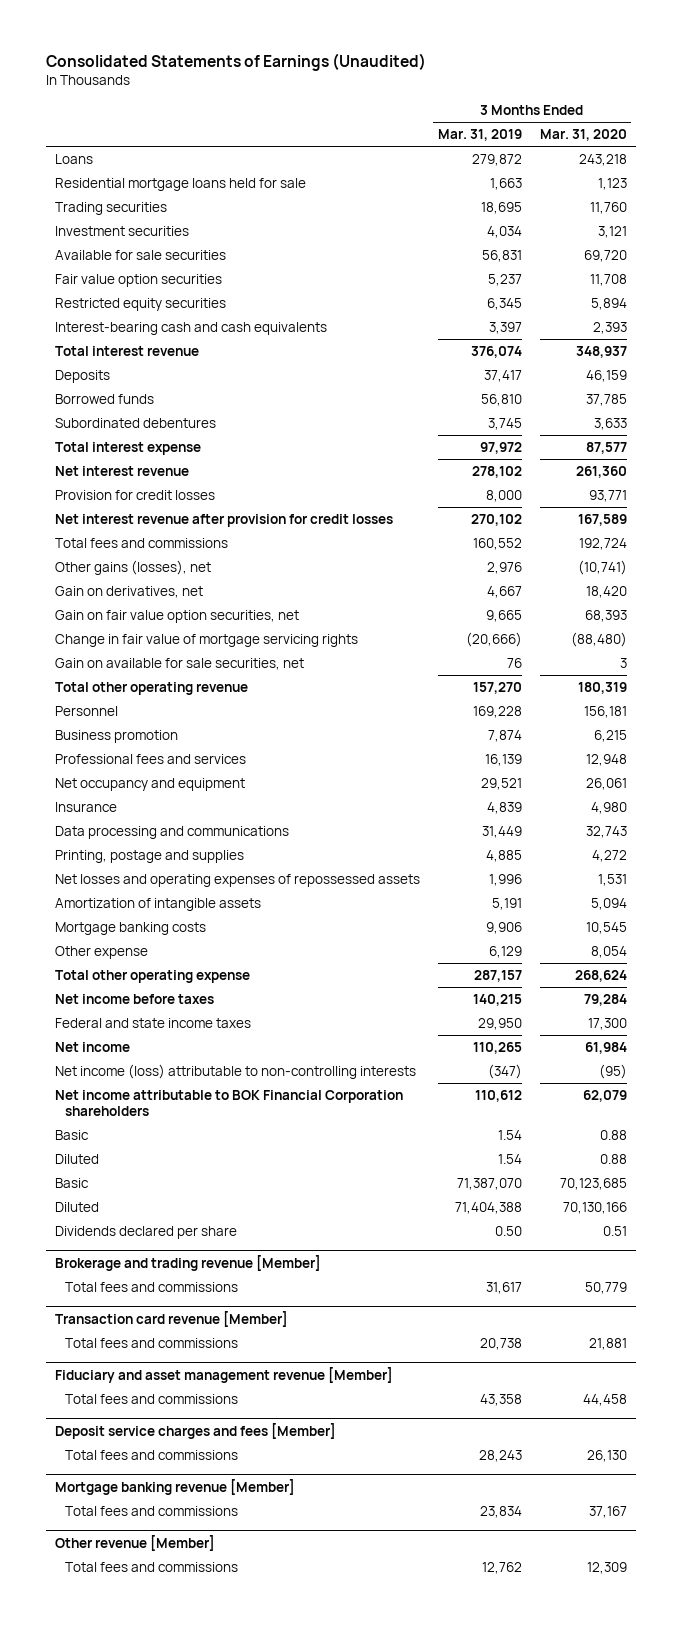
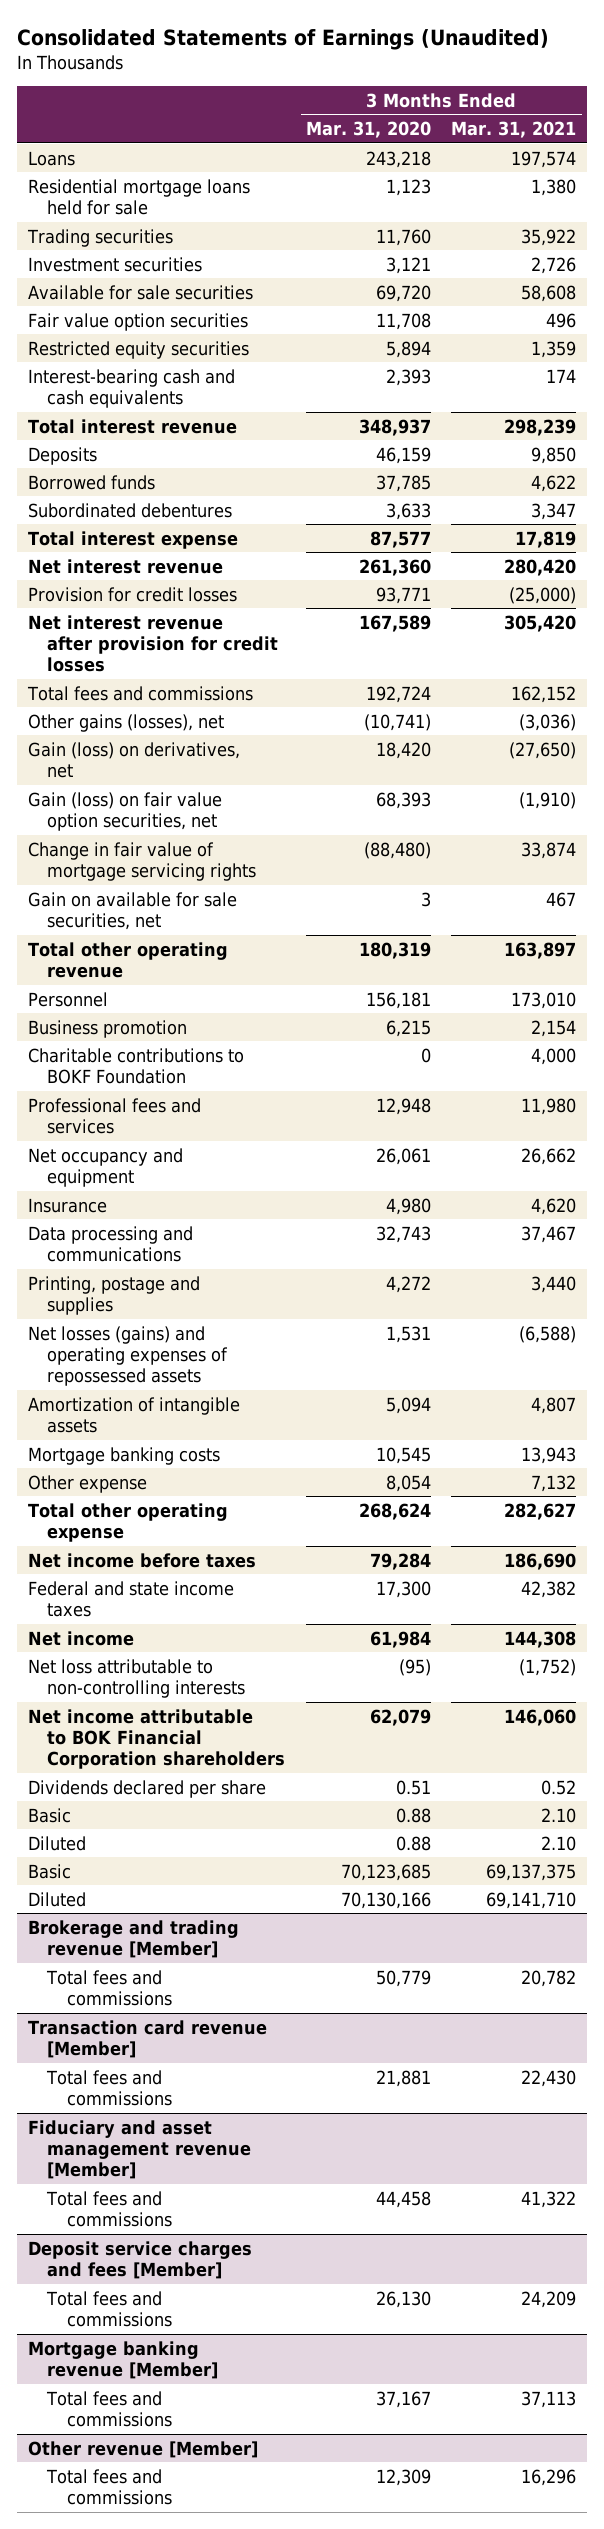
- | 3 Months Ended Mar. 31, 2019 | 3 Months Ended Mar. 31, 2020
+ | 3 Months Ended Mar. 31, 2020 | 3 Months Ended Mar. 31, 2021
- Gain on derivatives, net | 4,667 | 18,420
- Gain on fair value option securities, net | 9,665 | 68,393
+ Gain (loss) on derivatives, net | 18,420 | (27,650)
+ Gain (loss) on fair value option securities, net | 68,393 | (1,910)
+ Charitable contributions to BOKF Foundation | 0 | 4,000
- Net losses and operating expenses of repossessed assets | 1,996 | 1,531
+ Net losses (gains) and operating expenses of repossessed assets | 1,531 | (6,588)
- Net income (loss) attributable to non-controlling interests | (347) | (95)
+ Net loss attributable to non-controlling interests | (95) | (1,752)
moved up: Dividends declared per share | 0.51 | 0.52

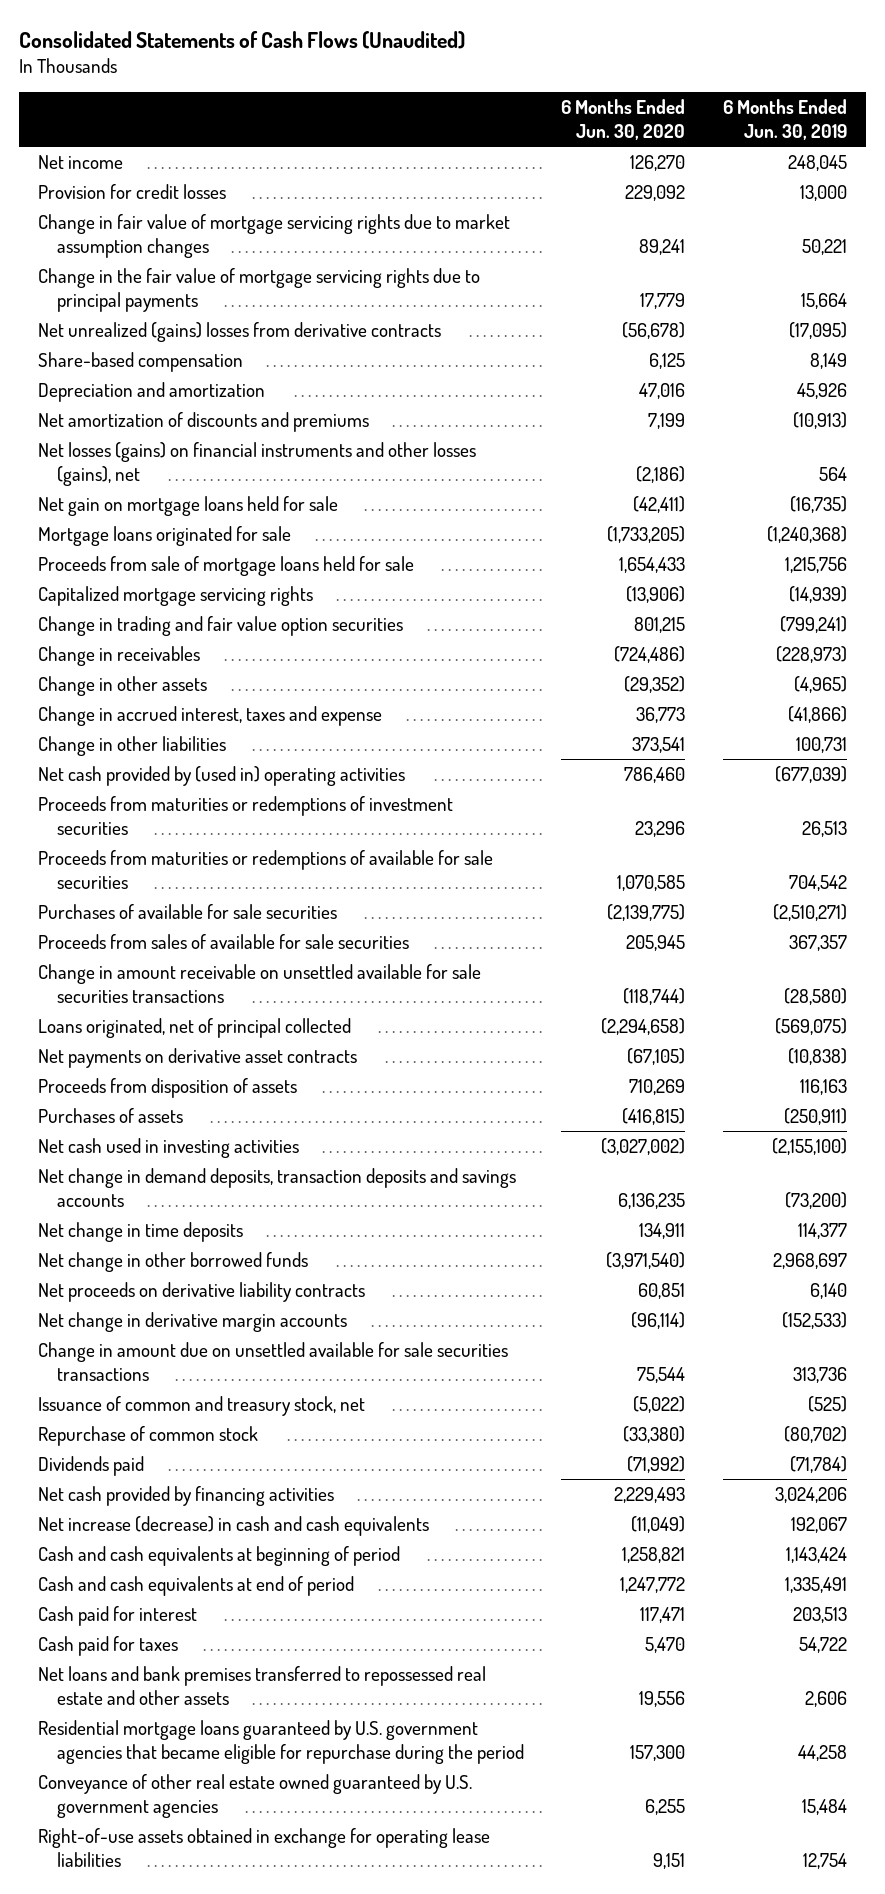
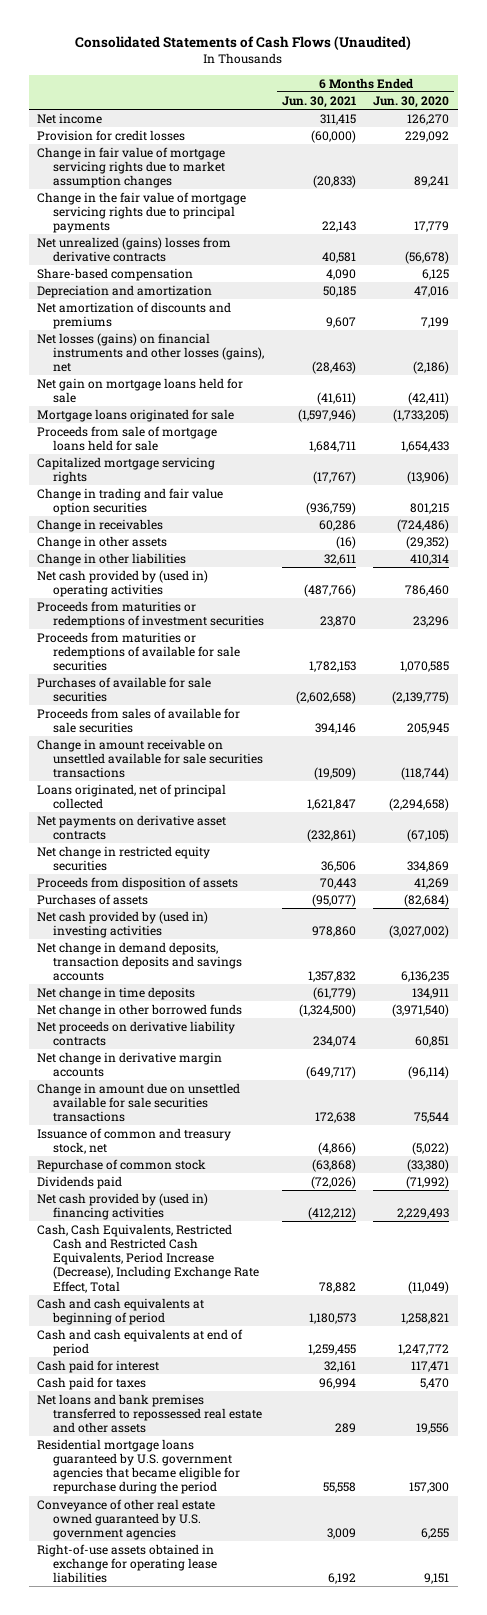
- | 6 Months Ended Jun. 30, 2020 | 6 Months Ended Jun. 30, 2019
+ | 6 Months Ended Jun. 30, 2021 | 6 Months Ended Jun. 30, 2020
- Change in accrued interest, taxes and expense | 36,773 | (41,866)
- Change in other liabilities | 373,541 | 100,731
+ Change in other liabilities | 32,611 | 410,314
- Proceeds from disposition of assets | 710,269 | 116,163
- Purchases of assets | (416,815) | (250,911)
- Net cash used in investing activities | (3,027,002) | (2,155,100)
+ Net change in restricted equity securities | 36,506 | 334,869
+ Proceeds from disposition of assets | 70,443 | 41,269
+ Purchases of assets | (95,077) | (82,684)
+ Net cash provided by (used in) investing activities | 978,860 | (3,027,002)
- Net cash provided by financing activities | 2,229,493 | 3,024,206
- Net increase (decrease) in cash and cash equivalents | (11,049) | 192,067
+ Net cash provided by (used in) financing activities | (412,212) | 2,229,493
+ Cash, Cash Equivalents, Restricted Cash and Restricted Cash Equivalents, Period Increase (Decrease), Including Exchange Rate Effect, Total | 78,882 | (11,049)

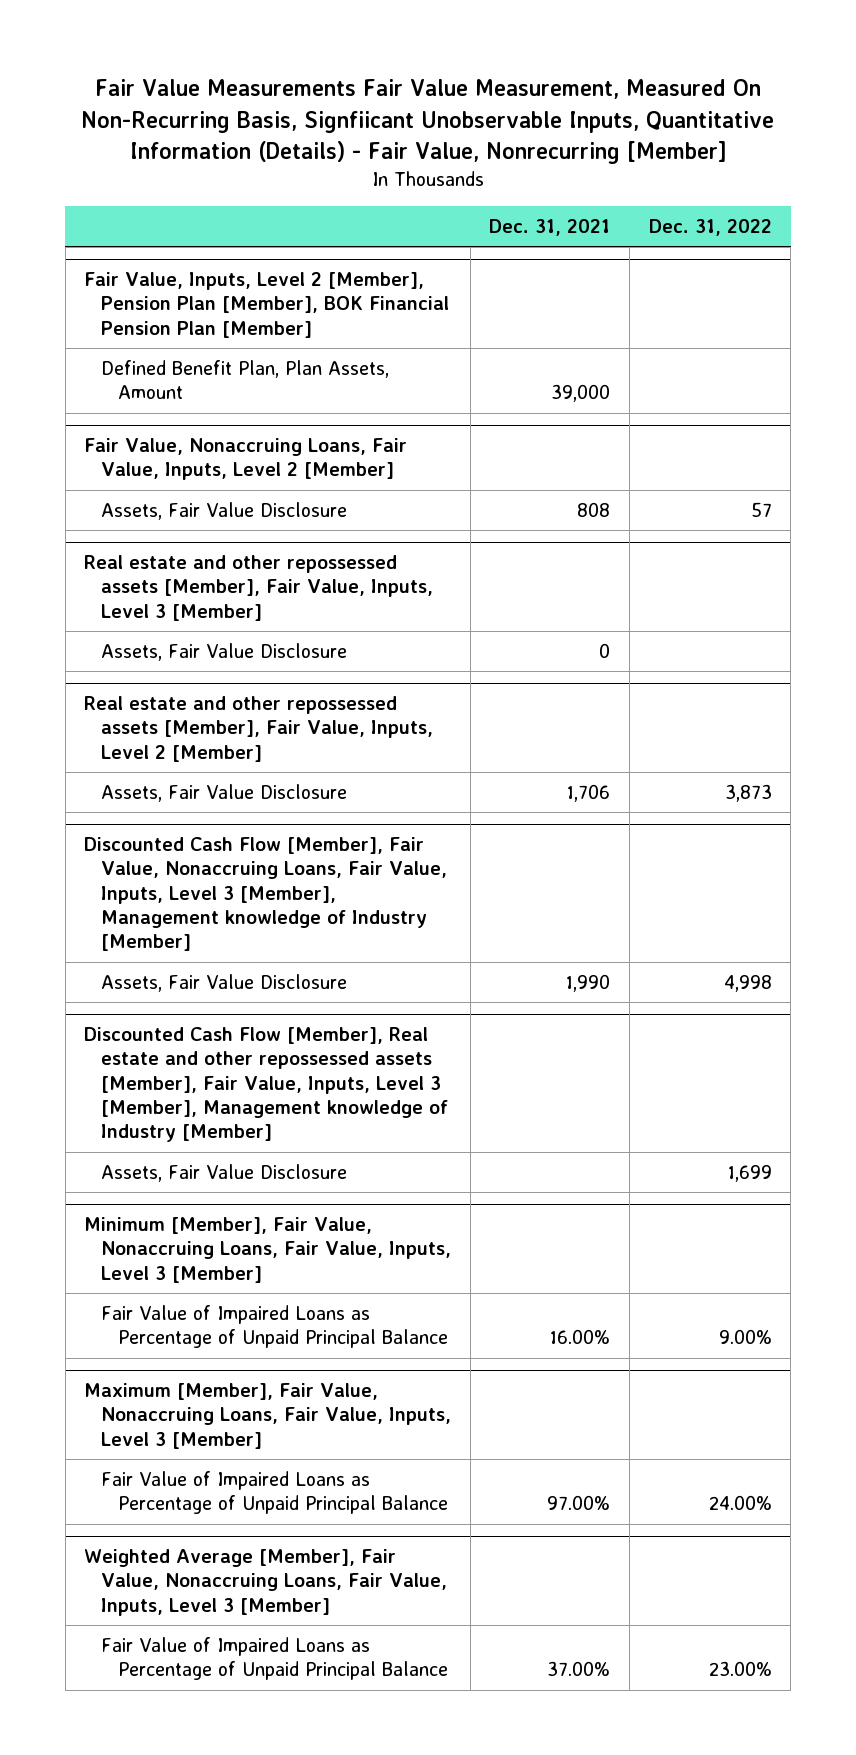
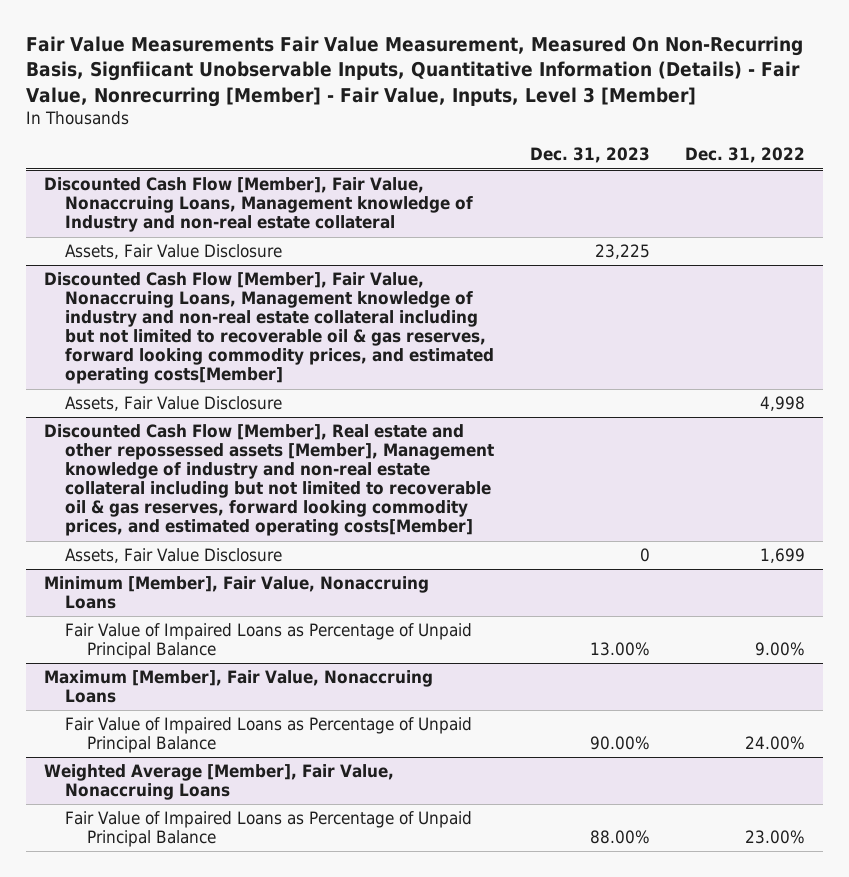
- Fair Value Measurements Fair Value Measurement, Measured On Non-Recurring Basis, Signfiicant Unobservable Inputs, Quantitative Information (Details) - Fair Value, Nonrecurring [Member]
+ Fair Value Measurements Fair Value Measurement, Measured On Non-Recurring Basis, Signfiicant Unobservable Inputs, Quantitative Information (Details) - Fair Value, Nonrecurring [Member] - Fair Value, Inputs, Level 3 [Member]
- | Dec. 31, 2021 | Dec. 31, 2022
+ | Dec. 31, 2023 | Dec. 31, 2022
- Fair Value, Inputs, Level 2 [Member], Pension Plan [Member], BOK Financial Pension Plan [Member]
- Defined Benefit Plan, Plan Assets, Amount | 39,000 |
- Fair Value, Nonaccruing Loans, Fair Value, Inputs, Level 2 [Member]
- Assets, Fair Value Disclosure | 808 | 57
- Real estate and other repossessed assets [Member], Fair Value, Inputs, Level 3 [Member]
+ Discounted Cash Flow [Member], Fair Value, Nonaccruing Loans, Management knowledge of Industry and non-real estate collateral
- Real estate and other repossessed assets [Member], Fair Value, Inputs, Level 2 [Member]
- Assets, Fair Value Disclosure | 1,706 | 3,873
- Discounted Cash Flow [Member], Fair Value, Nonaccruing Loans, Fair Value, Inputs, Level 3 [Member], Management knowledge of Industry [Member]
+ Discounted Cash Flow [Member], Fair Value, Nonaccruing Loans, Management knowledge of industry and non-real estate collateral including but not limited to recoverable oil & gas reserves, forward looking commodity prices, and estimated operating costs[Member]
- Discounted Cash Flow [Member], Real estate and other repossessed assets [Member], Fair Value, Inputs, Level 3 [Member], Management knowledge of Industry [Member]
+ Discounted Cash Flow [Member], Real estate and other repossessed assets [Member], Management knowledge of industry and non-real estate collateral including but not limited to recoverable oil & gas reserves, forward looking commodity prices, and estimated operating costs[Member]
- Minimum [Member], Fair Value, Nonaccruing Loans, Fair Value, Inputs, Level 3 [Member]
+ Minimum [Member], Fair Value, Nonaccruing Loans
- Maximum [Member], Fair Value, Nonaccruing Loans, Fair Value, Inputs, Level 3 [Member]
+ Maximum [Member], Fair Value, Nonaccruing Loans
- Weighted Average [Member], Fair Value, Nonaccruing Loans, Fair Value, Inputs, Level 3 [Member]
+ Weighted Average [Member], Fair Value, Nonaccruing Loans

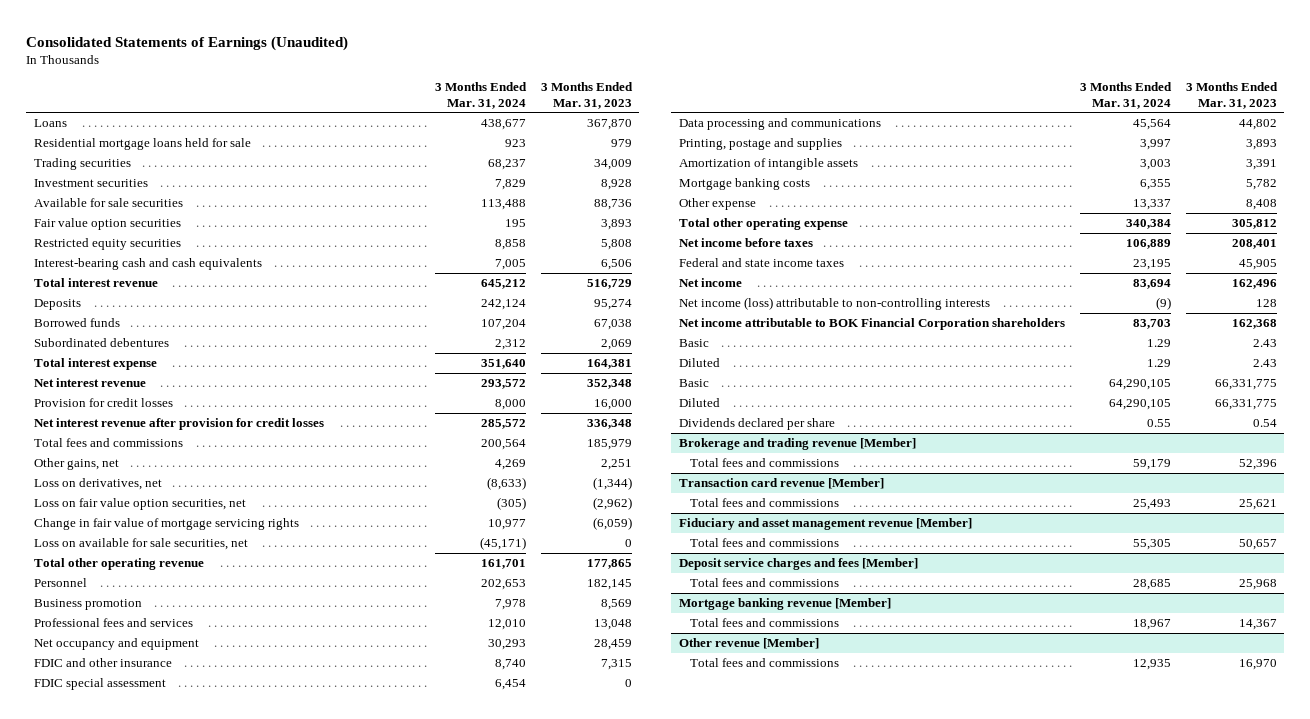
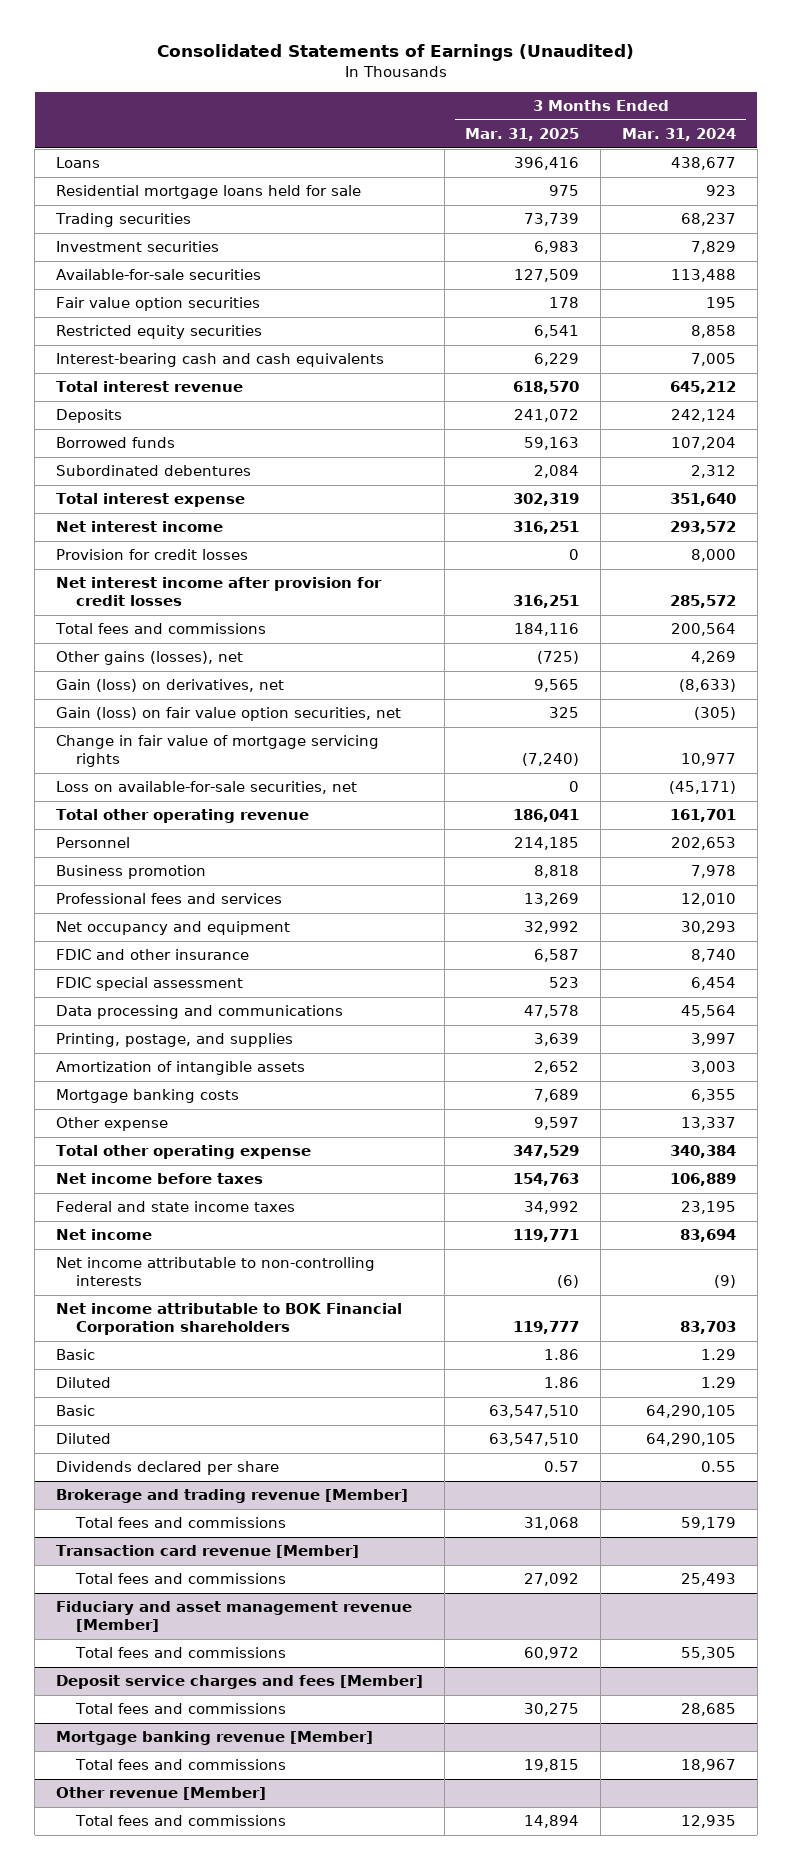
- | 3 Months Ended Mar. 31, 2024 | 3 Months Ended Mar. 31, 2023
+ | 3 Months Ended Mar. 31, 2025 | 3 Months Ended Mar. 31, 2024
- Available for sale securities | 113,488 | 88,736
+ Available-for-sale securities | 127,509 | 113,488
- Net interest revenue | 293,572 | 352,348
+ Net interest income | 316,251 | 293,572
- Net interest revenue after provision for credit losses | 285,572 | 336,348
+ Net interest income after provision for credit losses | 316,251 | 285,572
- Other gains, net | 4,269 | 2,251
- Loss on derivatives, net | (8,633) | (1,344)
- Loss on fair value option securities, net | (305) | (2,962)
+ Other gains (losses), net | (725) | 4,269
+ Gain (loss) on derivatives, net | 9,565 | (8,633)
+ Gain (loss) on fair value option securities, net | 325 | (305)
- Loss on available for sale securities, net | (45,171) | 0
+ Loss on available-for-sale securities, net | 0 | (45,171)
- Printing, postage and supplies | 3,997 | 3,893
+ Printing, postage, and supplies | 3,639 | 3,997
- Net income (loss) attributable to non-controlling interests | (9) | 128
+ Net income attributable to non-controlling interests | (6) | (9)

